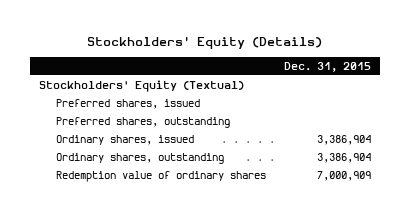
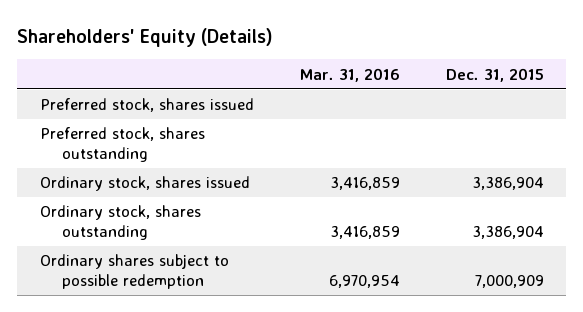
- Stockholders' Equity (Details)
+ Shareholders' Equity (Details)
- | Dec. 31, 2015
+ | Mar. 31, 2016 | Dec. 31, 2015
- Stockholders' Equity (Textual)
- Preferred shares, issued
- Preferred shares, outstanding
- Ordinary shares, issued | 3,386,904
- Ordinary shares, outstanding | 3,386,904
- Redemption value of ordinary shares | 7,000,909
+ Preferred stock, shares issued
+ Preferred stock, shares outstanding
+ Ordinary stock, shares issued | 3,416,859 | 3,386,904
+ Ordinary stock, shares outstanding | 3,416,859 | 3,386,904
+ Ordinary shares subject to possible redemption | 6,970,954 | 7,000,909

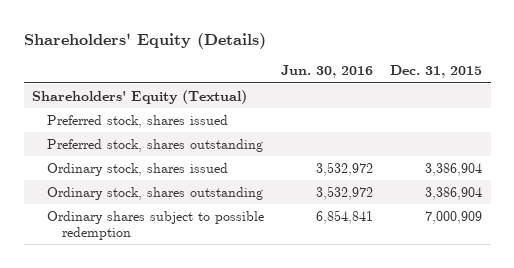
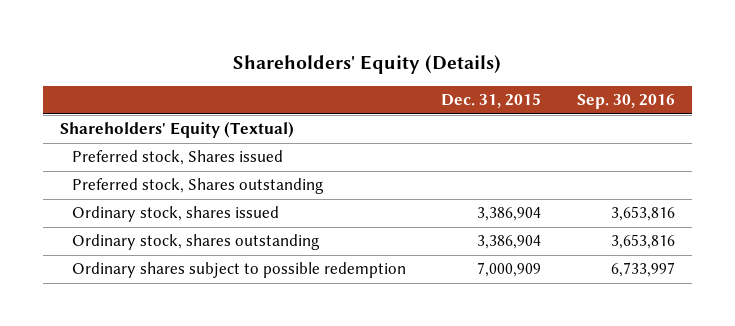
- | Jun. 30, 2016 | Dec. 31, 2015
+ | Dec. 31, 2015 | Sep. 30, 2016
- Preferred stock, shares issued
- Preferred stock, shares outstanding
+ Preferred stock, Shares issued
+ Preferred stock, Shares outstanding

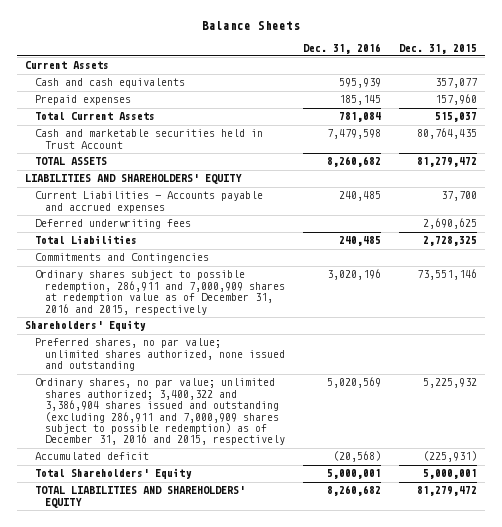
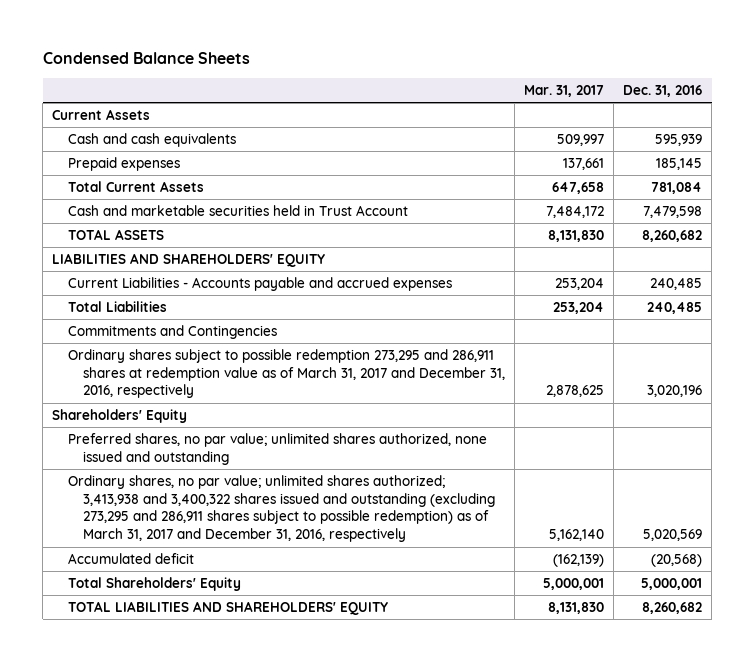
- Balance Sheets
+ Condensed Balance Sheets
- | Dec. 31, 2016 | Dec. 31, 2015
+ | Mar. 31, 2017 | Dec. 31, 2016
- Deferred underwriting fees | | 2,690,625
- Ordinary shares subject to possible redemption, 286,911 and 7,000,909 shares at redemption value as of December 31, 2016 and 2015, respectively | 3,020,196 | 73,551,146
+ Ordinary shares subject to possible redemption 273,295 and 286,911 shares at redemption value as of March 31, 2017 and December 31, 2016, respectively | 2,878,625 | 3,020,196
- Ordinary shares, no par value; unlimited shares authorized; 3,400,322 and 3,386,904 shares issued and outstanding (excluding 286,911 and 7,000,909 shares subject to possible redemption) as of December 31, 2016 and 2015, respectively | 5,020,569 | 5,225,932
+ Ordinary shares, no par value; unlimited shares authorized; 3,413,938 and 3,400,322 shares issued and outstanding (excluding 273,295 and 286,911 shares subject to possible redemption) as of March 31, 2017 and December 31, 2016, respectively | 5,162,140 | 5,020,569

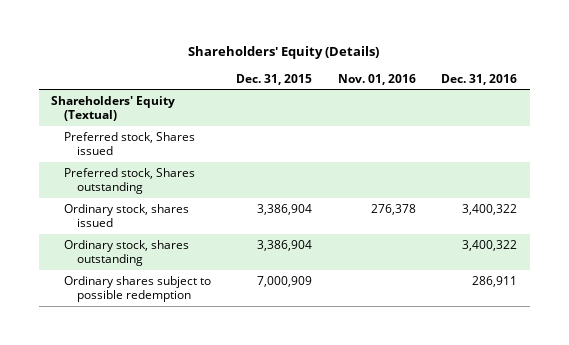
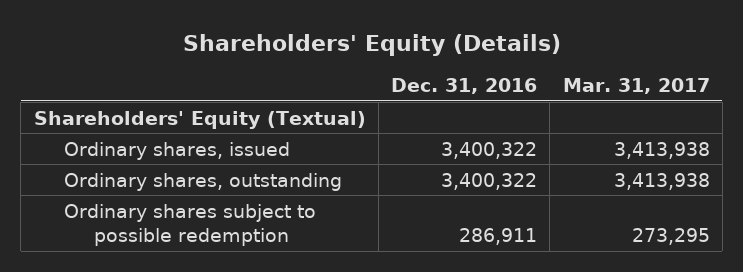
- | Dec. 31, 2015 | Nov. 01, 2016 | Dec. 31, 2016
+ | Dec. 31, 2016 | Mar. 31, 2017
- Preferred stock, Shares issued
- Preferred stock, Shares outstanding
- Ordinary stock, shares issued | 3,386,904 | 276,378 | 3,400,322
- Ordinary stock, shares outstanding | 3,386,904 | | 3,400,322
+ Ordinary shares, issued | 3,400,322 | 3,413,938
+ Ordinary shares, outstanding | 3,400,322 | 3,413,938

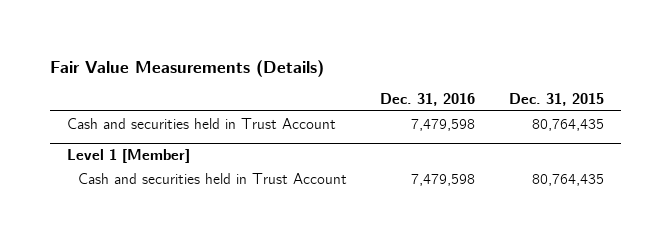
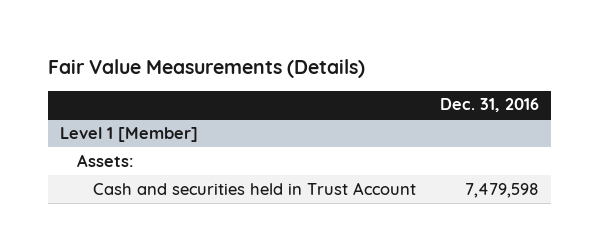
- | Dec. 31, 2016 | Dec. 31, 2015
+ | Dec. 31, 2016
- Cash and securities held in Trust Account | 7,479,598 | 80,764,435
@ Level 1 [Member]
+ Assets:

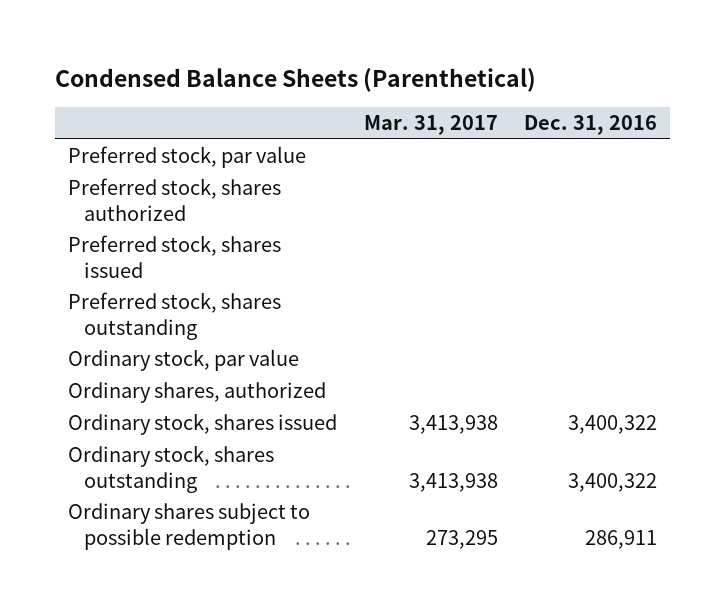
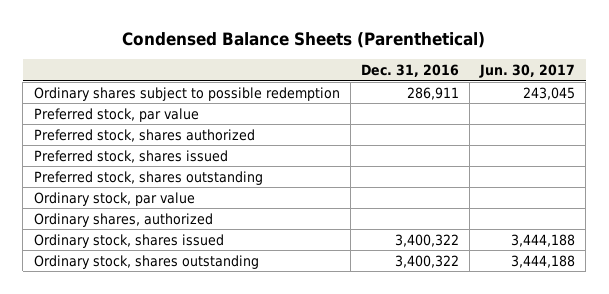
- | Mar. 31, 2017 | Dec. 31, 2016
+ | Dec. 31, 2016 | Jun. 30, 2017
moved up: Ordinary shares subject to possible redemption | 286,911 | 243,045

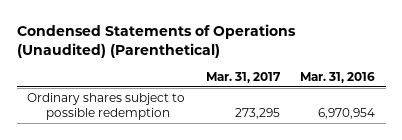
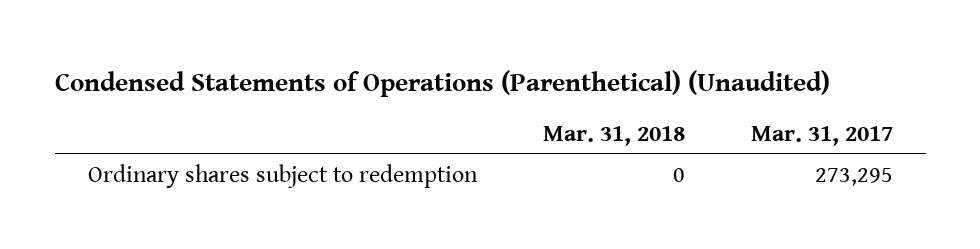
- Condensed Statements of Operations (Unaudited) (Parenthetical)
+ Condensed Statements of Operations (Parenthetical) (Unaudited)
- | Mar. 31, 2017 | Mar. 31, 2016
+ | Mar. 31, 2018 | Mar. 31, 2017
- Ordinary shares subject to possible redemption | 273,295 | 6,970,954
+ Ordinary shares subject to redemption | 0 | 273,295

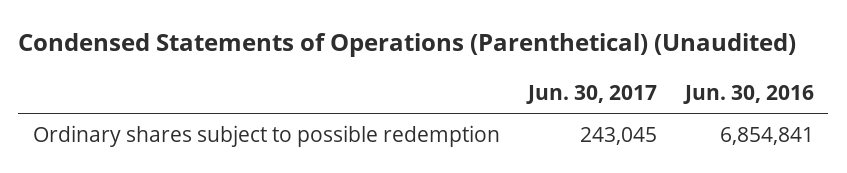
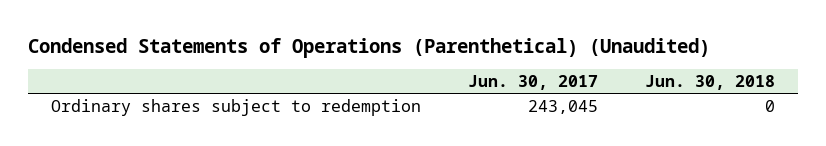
- | Jun. 30, 2017 | Jun. 30, 2016
+ | Jun. 30, 2017 | Jun. 30, 2018
- Ordinary shares subject to possible redemption | 243,045 | 6,854,841
+ Ordinary shares subject to redemption | 243,045 | 0

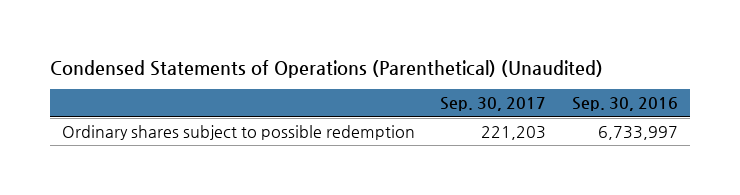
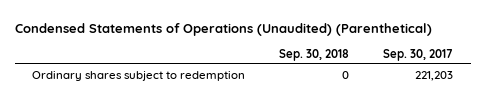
- Condensed Statements of Operations (Parenthetical) (Unaudited)
+ Condensed Statements of Operations (Unaudited) (Parenthetical)
- | Sep. 30, 2017 | Sep. 30, 2016
+ | Sep. 30, 2018 | Sep. 30, 2017
- Ordinary shares subject to possible redemption | 221,203 | 6,733,997
+ Ordinary shares subject to redemption | 0 | 221,203

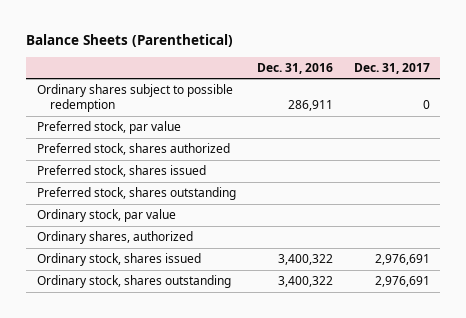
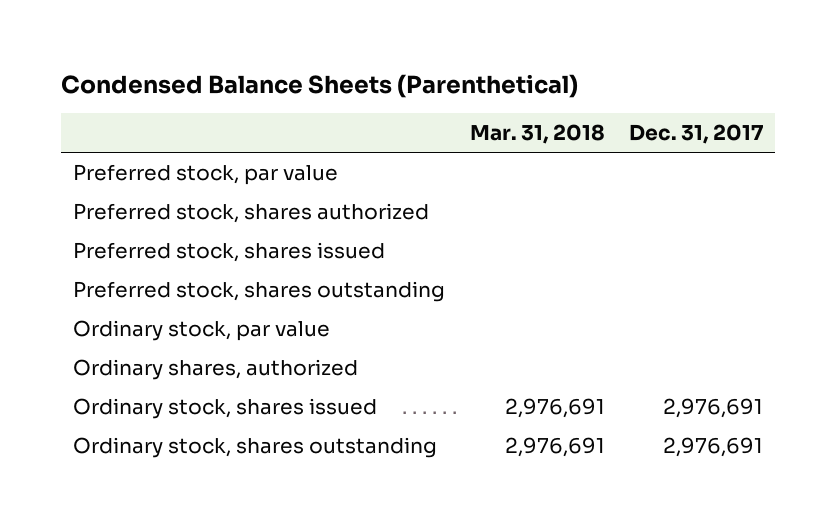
- Balance Sheets (Parenthetical)
+ Condensed Balance Sheets (Parenthetical)
- | Dec. 31, 2016 | Dec. 31, 2017
+ | Mar. 31, 2018 | Dec. 31, 2017
- Ordinary shares subject to possible redemption | 286,911 | 0

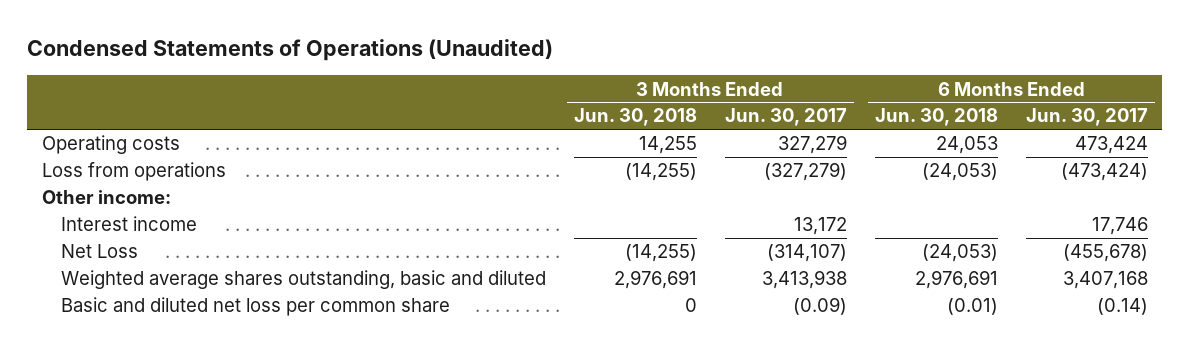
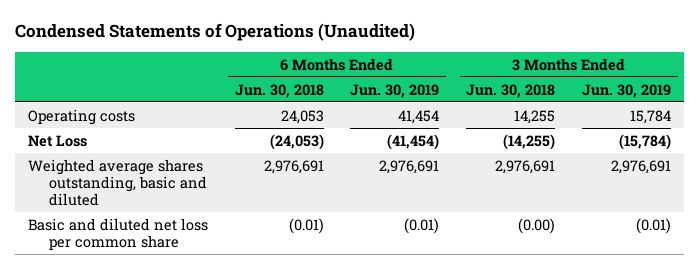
- | 3 Months Ended Jun. 30, 2018 | 3 Months Ended Jun. 30, 2017 | 6 Months Ended Jun. 30, 2018 | 6 Months Ended Jun. 30, 2017
+ | 6 Months Ended Jun. 30, 2018 | 6 Months Ended Jun. 30, 2019 | 3 Months Ended Jun. 30, 2018 | 3 Months Ended Jun. 30, 2019
- Loss from operations | (14,255) | (327,279) | (24,053) | (473,424)
- Other income:
- Interest income | | 13,172 | | 17,746
- Basic and diluted net loss per common share | 0 | (0.09) | (0.01) | (0.14)
+ Basic and diluted net loss per common share | (0.01) | (0.01) | (0.00) | (0.01)

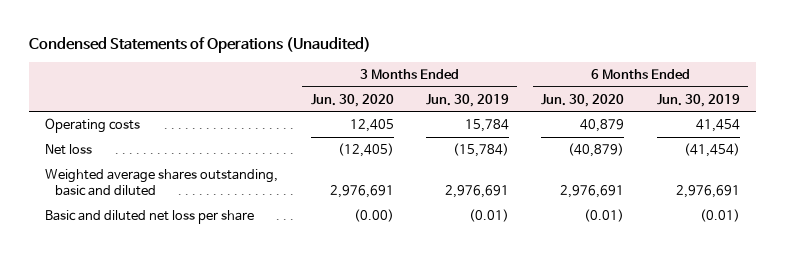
- | 6 Months Ended Jun. 30, 2018 | 6 Months Ended Jun. 30, 2019 | 3 Months Ended Jun. 30, 2018 | 3 Months Ended Jun. 30, 2019
+ | 3 Months Ended Jun. 30, 2020 | 3 Months Ended Jun. 30, 2019 | 6 Months Ended Jun. 30, 2020 | 6 Months Ended Jun. 30, 2019
- Net Loss | (24,053) | (41,454) | (14,255) | (15,784)
+ Net loss | (12,405) | (15,784) | (40,879) | (41,454)
- Basic and diluted net loss per common share | (0.01) | (0.01) | (0.00) | (0.01)
+ Basic and diluted net loss per share | (0.00) | (0.01) | (0.01) | (0.01)

